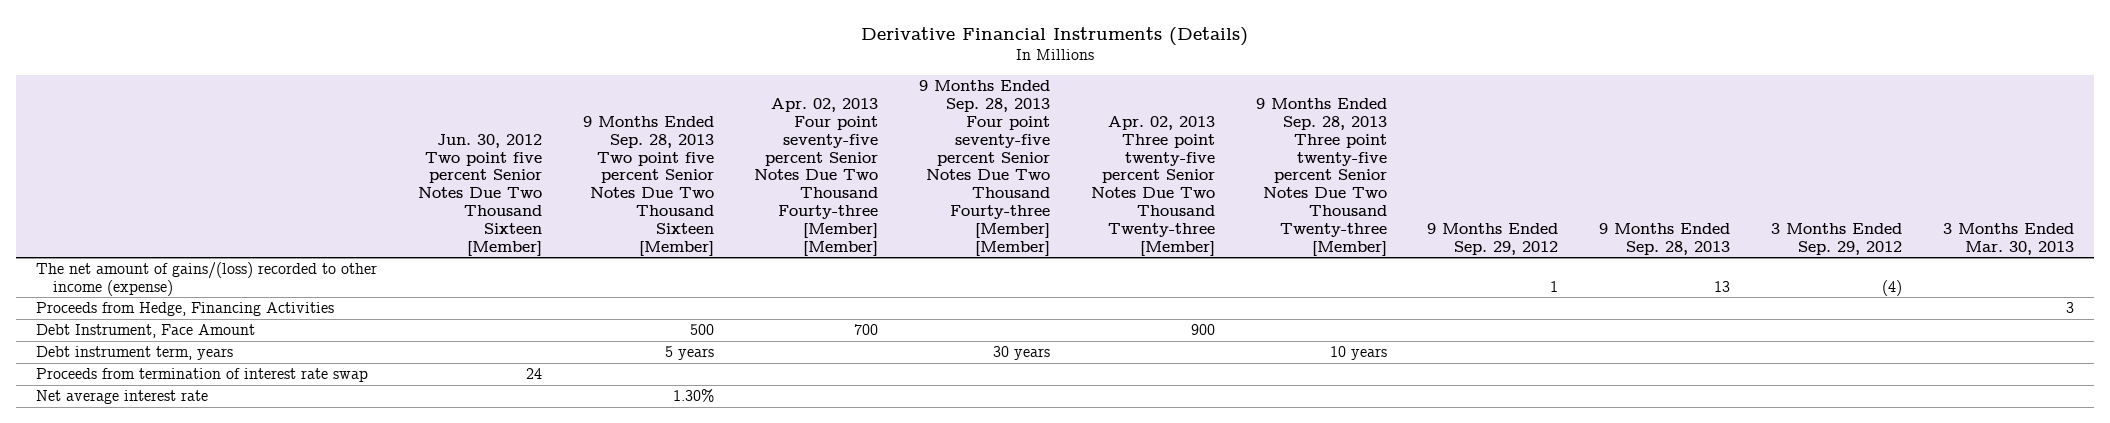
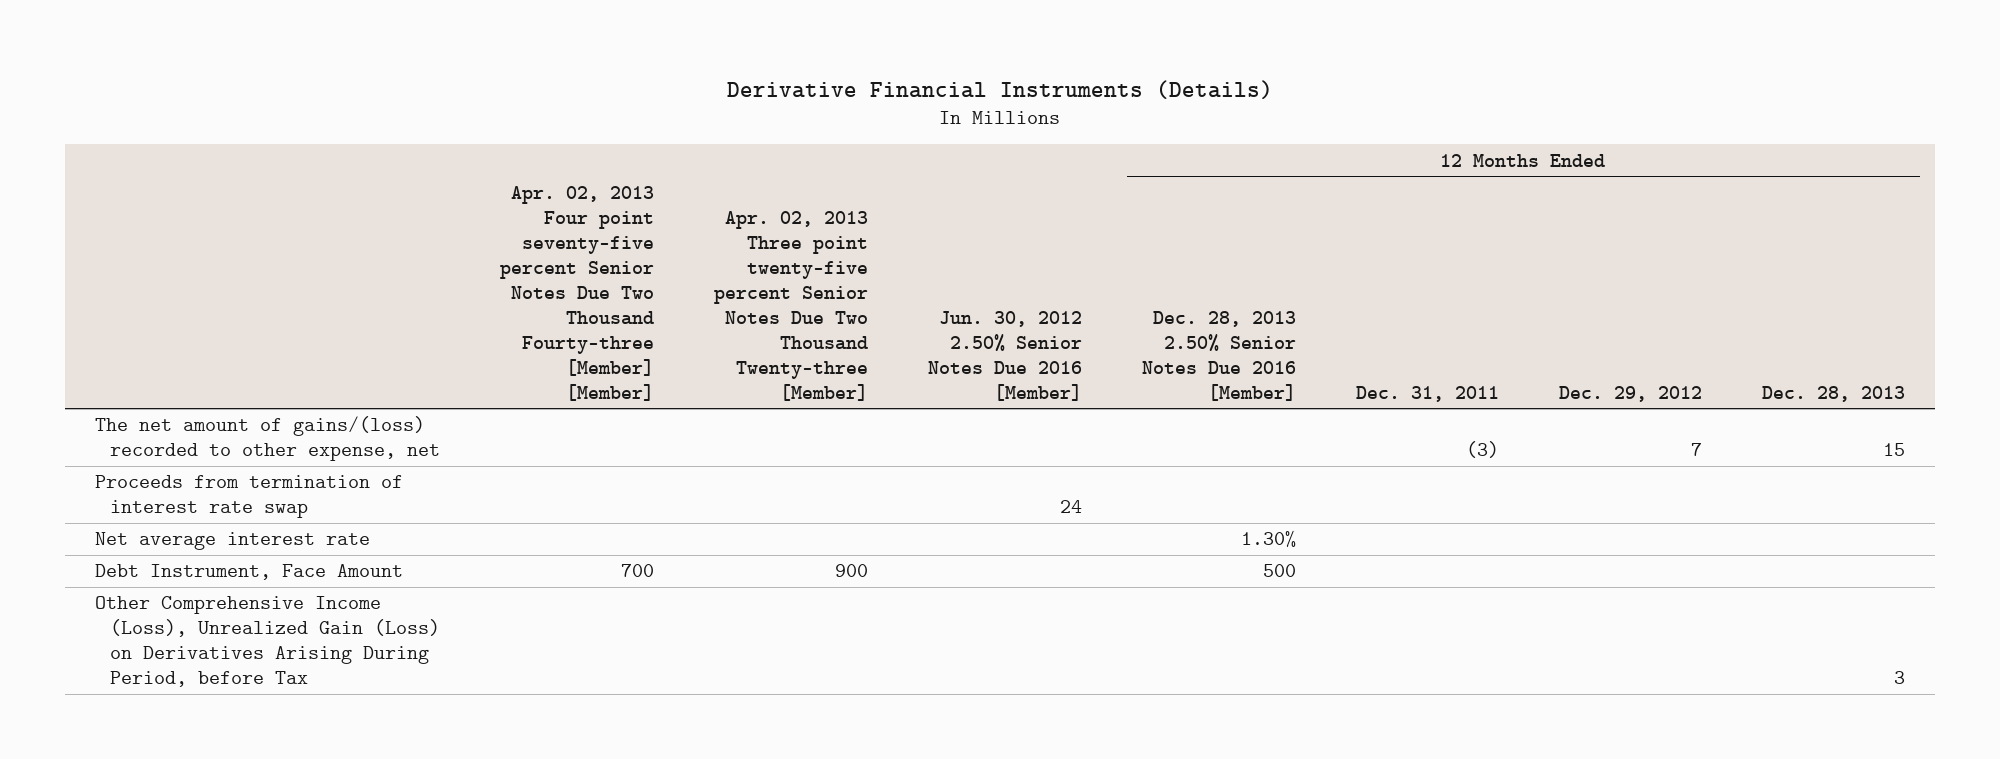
- | Jun. 30, 2012 Two point five percent Senior Notes Due Two Thousand Sixteen [Member] | 9 Months Ended Sep. 28, 2013 Two point five percent Senior Notes Due Two Thousand Sixteen [Member] | Apr. 02, 2013 Four point seventy-five percent Senior Notes Due Two Thousand Fourty-three [Member] [Member] | 9 Months Ended Sep. 28, 2013 Four point seventy-five percent Senior Notes Due Two Thousand Fourty-three [Member] [Member] | Apr. 02, 2013 Three point twenty-five percent Senior Notes Due Two Thousand Twenty-three [Member] | 9 Months Ended Sep. 28, 2013 Three point twenty-five percent Senior Notes Due Two Thousand Twenty-three [Member] | 9 Months Ended Sep. 29, 2012 | 9 Months Ended Sep. 28, 2013 | 3 Months Ended Sep. 29, 2012 | 3 Months Ended Mar. 30, 2013
+ | Apr. 02, 2013 Four point seventy-five percent Senior Notes Due Two Thousand Fourty-three [Member] [Member] | Apr. 02, 2013 Three point twenty-five percent Senior Notes Due Two Thousand Twenty-three [Member] | Jun. 30, 2012 2.50% Senior Notes Due 2016 [Member] | 12 Months Ended Dec. 28, 2013 2.50% Senior Notes Due 2016 [Member] | 12 Months Ended Dec. 31, 2011 | 12 Months Ended Dec. 29, 2012 | 12 Months Ended Dec. 28, 2013
- The net amount of gains/(loss) recorded to other income (expense) | | | | | | | 1 | 13 | (4) |
- Proceeds from Hedge, Financing Activities | | | | | | | | | | 3
- Debt instrument term, years | | 5 years | | 30 years | | 10 years | | | |
+ The net amount of gains/(loss) recorded to other expense, net | | | | | (3) | 7 | 15
moved down: Debt Instrument, Face Amount | 700 | 900 | | 500 | | |
+ Other Comprehensive Income (Loss), Unrealized Gain (Loss) on Derivatives Arising During Period, before Tax | | | | | | | 3

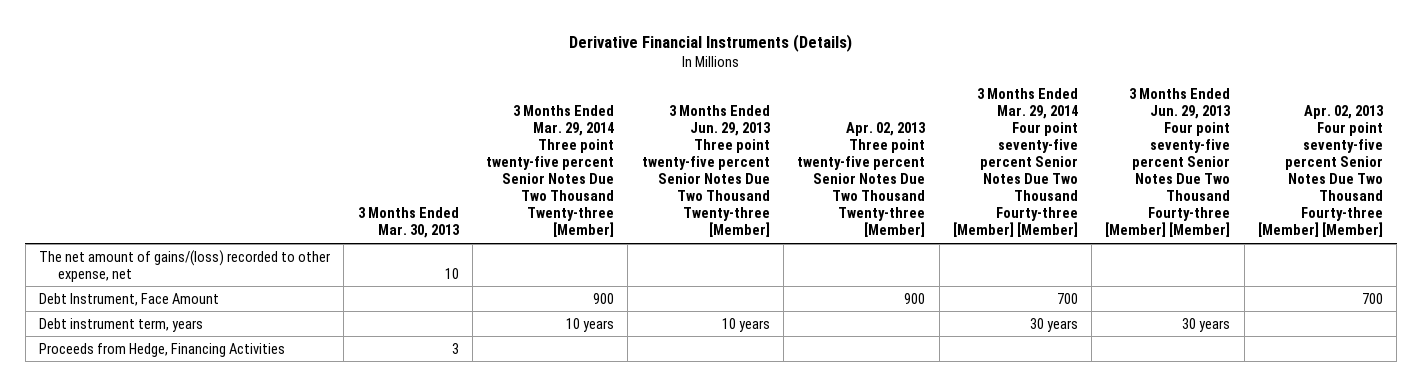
- | Apr. 02, 2013 Four point seventy-five percent Senior Notes Due Two Thousand Fourty-three [Member] [Member] | Apr. 02, 2013 Three point twenty-five percent Senior Notes Due Two Thousand Twenty-three [Member] | Jun. 30, 2012 2.50% Senior Notes Due 2016 [Member] | 12 Months Ended Dec. 28, 2013 2.50% Senior Notes Due 2016 [Member] | 12 Months Ended Dec. 31, 2011 | 12 Months Ended Dec. 29, 2012 | 12 Months Ended Dec. 28, 2013
+ | 3 Months Ended Mar. 30, 2013 | 3 Months Ended Mar. 29, 2014 Three point twenty-five percent Senior Notes Due Two Thousand Twenty-three [Member] | 3 Months Ended Jun. 29, 2013 Three point twenty-five percent Senior Notes Due Two Thousand Twenty-three [Member] | Apr. 02, 2013 Three point twenty-five percent Senior Notes Due Two Thousand Twenty-three [Member] | 3 Months Ended Mar. 29, 2014 Four point seventy-five percent Senior Notes Due Two Thousand Fourty-three [Member] [Member] | 3 Months Ended Jun. 29, 2013 Four point seventy-five percent Senior Notes Due Two Thousand Fourty-three [Member] [Member] | Apr. 02, 2013 Four point seventy-five percent Senior Notes Due Two Thousand Fourty-three [Member] [Member]
- Proceeds from termination of interest rate swap | | | 24 | | | |
- Net average interest rate | | | | 1.30% | | |
- Other Comprehensive Income (Loss), Unrealized Gain (Loss) on Derivatives Arising During Period, before Tax | | | | | | | 3
+ Debt instrument term, years | | 10 years | 10 years | | 30 years | 30 years |
+ Proceeds from Hedge, Financing Activities | 3 | | | | | |

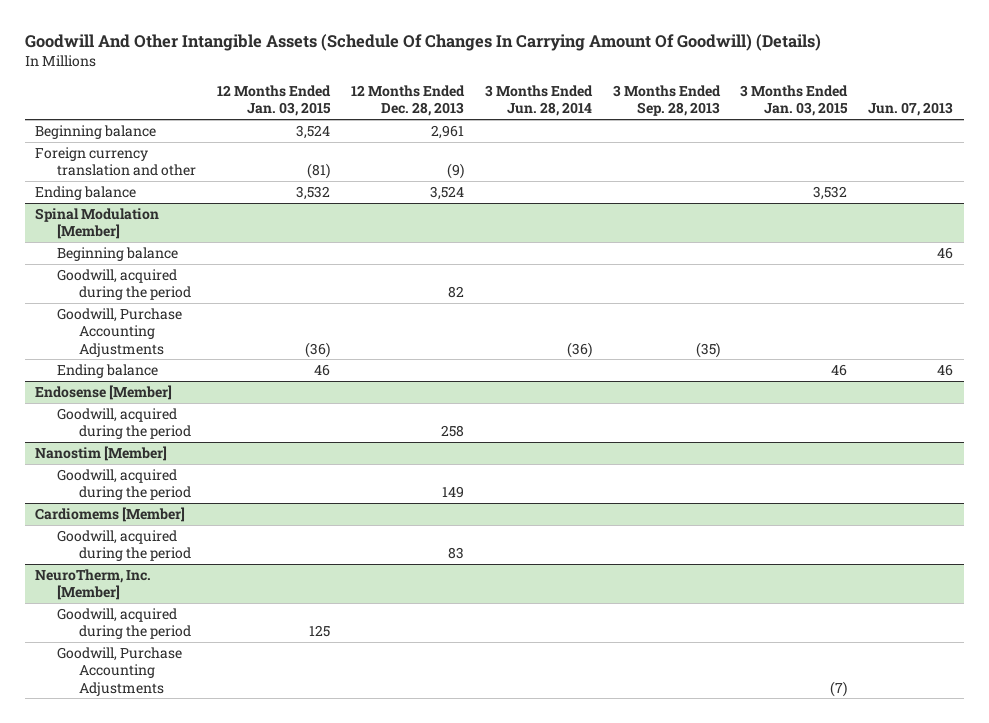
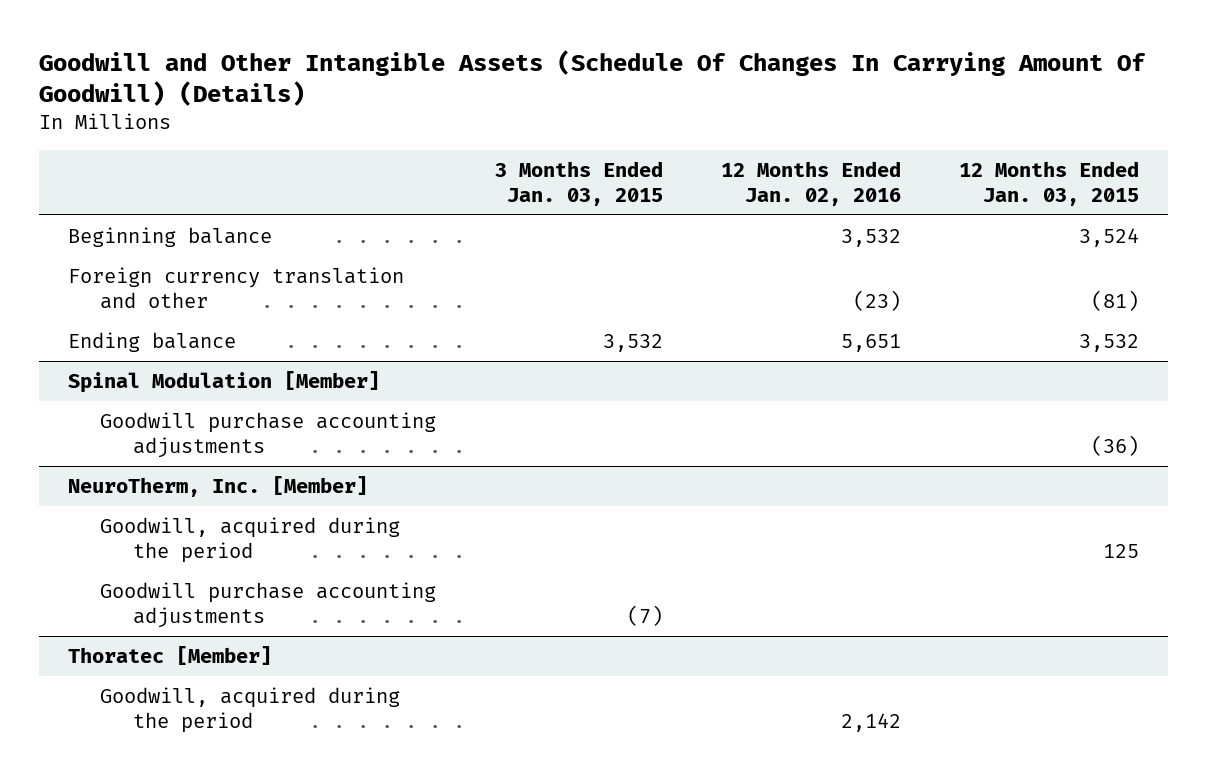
- Goodwill And Other Intangible Assets (Schedule Of Changes In Carrying Amount Of Goodwill) (Details)
+ Goodwill and Other Intangible Assets (Schedule Of Changes In Carrying Amount Of Goodwill) (Details)
- | 12 Months Ended Jan. 03, 2015 | 12 Months Ended Dec. 28, 2013 | 3 Months Ended Jun. 28, 2014 | 3 Months Ended Sep. 28, 2013 | 3 Months Ended Jan. 03, 2015 | Jun. 07, 2013
+ | 3 Months Ended Jan. 03, 2015 | 12 Months Ended Jan. 02, 2016 | 12 Months Ended Jan. 03, 2015
@ Spinal Modulation [Member]
- Beginning balance | | | | | | 46
- Goodwill, acquired during the period | | 82 | | | |
- Goodwill, Purchase Accounting Adjustments | (36) | | (36) | (35) | |
- Ending balance | 46 | | | | 46 | 46
- Endosense [Member]
- Goodwill, acquired during the period | | 258 | | | |
- Nanostim [Member]
- Goodwill, acquired during the period | | 149 | | | |
- Cardiomems [Member]
- Goodwill, acquired during the period | | 83 | | | |
@ Spinal Modulation [Member]
+ Goodwill purchase accounting adjustments | | | (36)
@ NeuroTherm, Inc. [Member]
- Goodwill, Purchase Accounting Adjustments | | | | | (7) |
+ Goodwill purchase accounting adjustments | (7) | |
+ Thoratec [Member]
+ Goodwill, acquired during the period | | 2,142 |

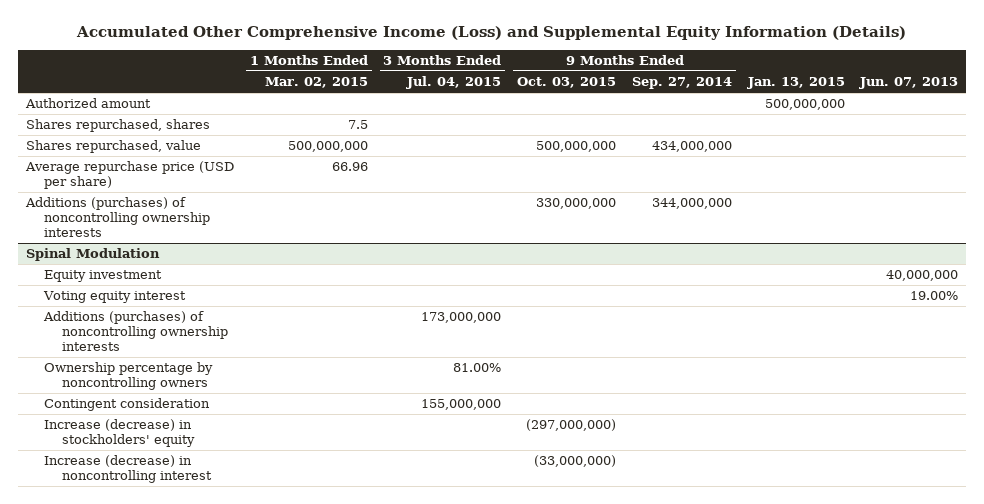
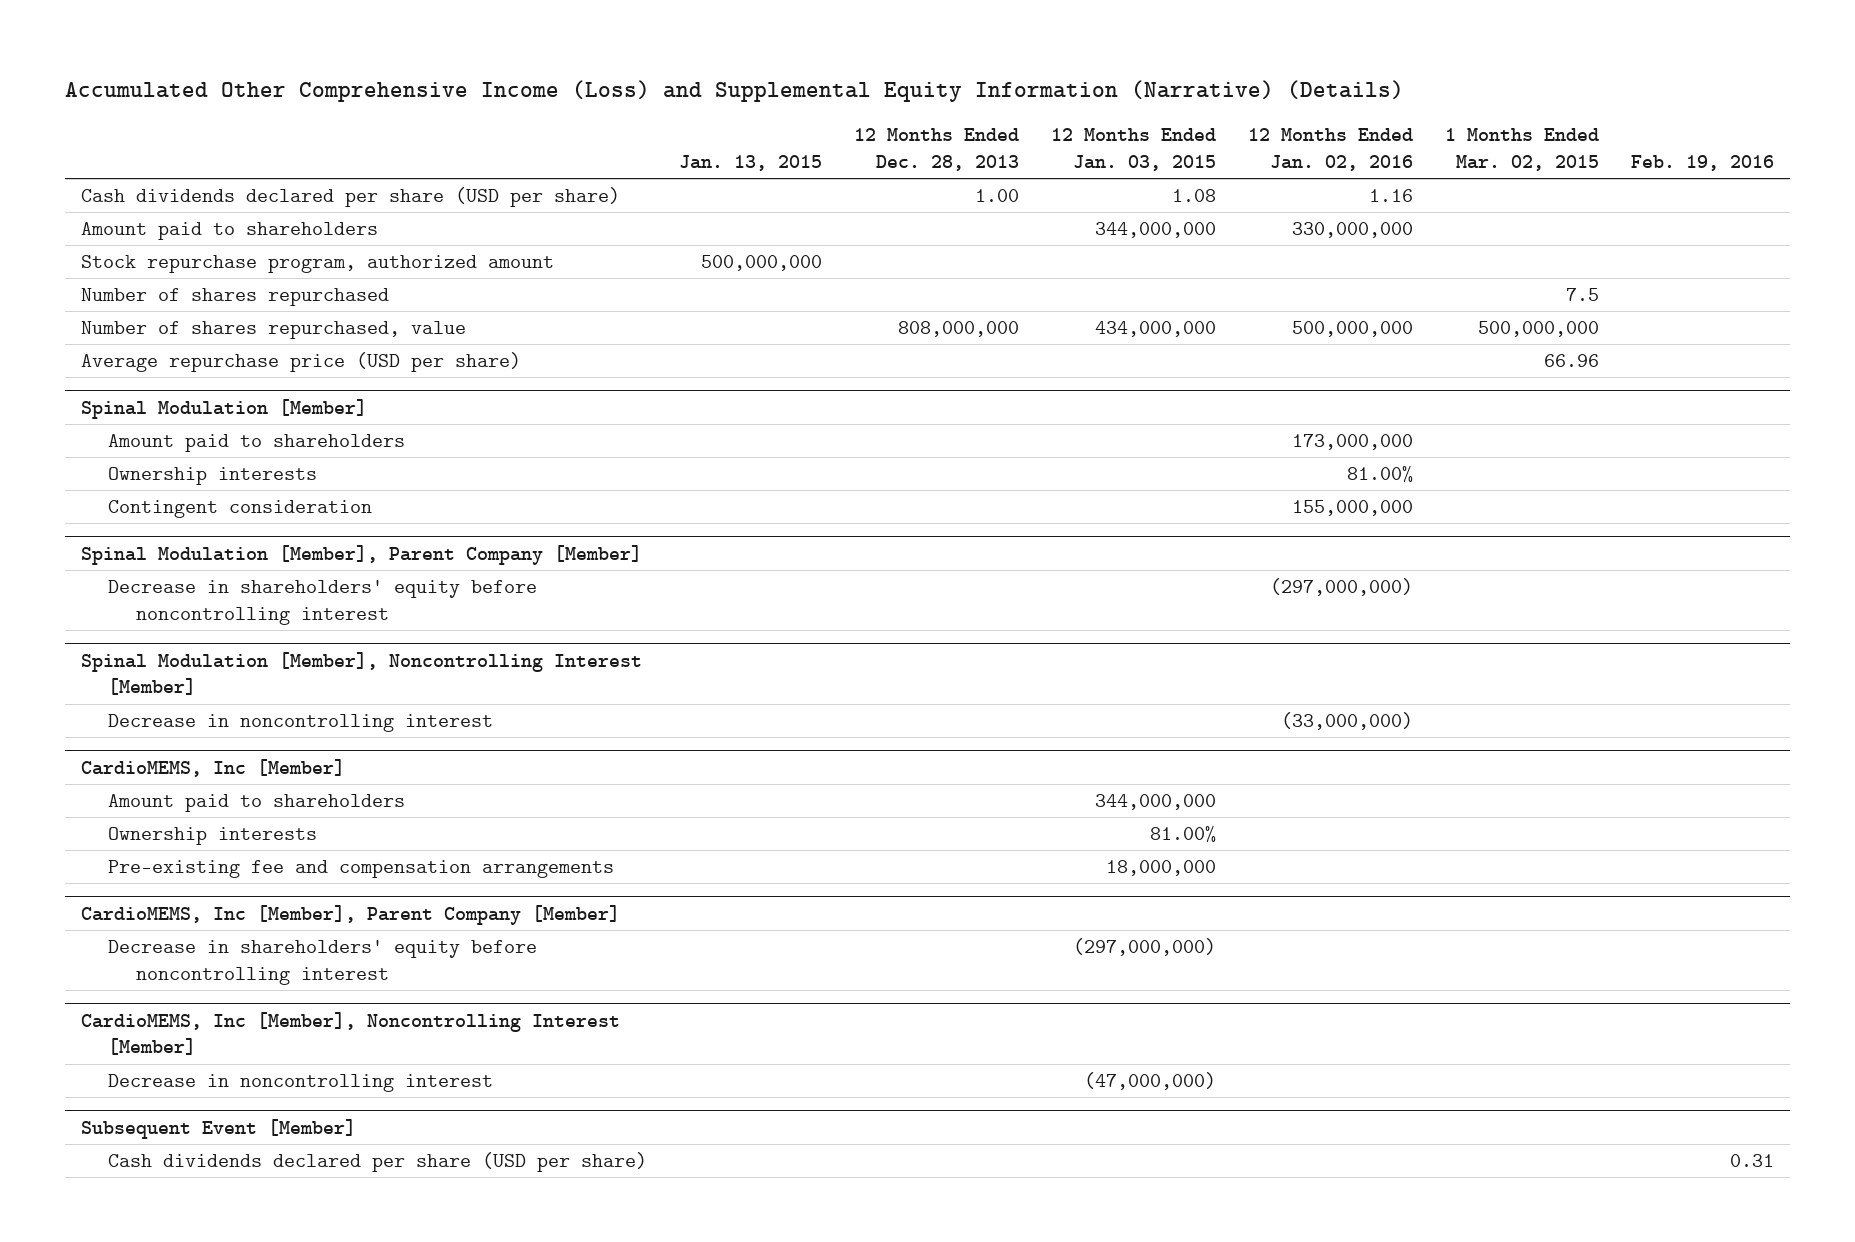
- Accumulated Other Comprehensive Income (Loss) and Supplemental Equity Information (Details)
+ Accumulated Other Comprehensive Income (Loss) and Supplemental Equity Information (Narrative) (Details)
- | 1 Months Ended Mar. 02, 2015 | 3 Months Ended Jul. 04, 2015 | 9 Months Ended Oct. 03, 2015 | 9 Months Ended Sep. 27, 2014 | Jan. 13, 2015 | Jun. 07, 2013
+ | Jan. 13, 2015 | 12 Months Ended Dec. 28, 2013 | 12 Months Ended Jan. 03, 2015 | 12 Months Ended Jan. 02, 2016 | 1 Months Ended Mar. 02, 2015 | Feb. 19, 2016
- Authorized amount | | | | | 500,000,000 |
- Shares repurchased, shares | 7.5 | | | | |
- Shares repurchased, value | 500,000,000 | | 500,000,000 | 434,000,000 | |
+ Cash dividends declared per share (USD per share) | | 1.00 | 1.08 | 1.16 | |
+ Amount paid to shareholders | | | 344,000,000 | 330,000,000 | |
+ Stock repurchase program, authorized amount | 500,000,000 | | | | |
+ Number of shares repurchased | | | | | 7.5 |
+ Number of shares repurchased, value | | 808,000,000 | 434,000,000 | 500,000,000 | 500,000,000 |
- Additions (purchases) of noncontrolling ownership interests | | | 330,000,000 | 344,000,000 | |
- Spinal Modulation
- Equity investment | | | | | | 40,000,000
- Voting equity interest | | | | | | 19.00%
- Additions (purchases) of noncontrolling ownership interests | | 173,000,000 | | | |
- Ownership percentage by noncontrolling owners | | 81.00% | | | |
+ Spinal Modulation [Member]
+ Amount paid to shareholders | | | | 173,000,000 | |
+ Ownership interests | | | | 81.00% | |
- Increase (decrease) in stockholders' equity | | | (297,000,000) | | |
- Increase (decrease) in noncontrolling interest | | | (33,000,000) | | |
+ Spinal Modulation [Member], Parent Company [Member]
+ Decrease in shareholders' equity before noncontrolling interest | | | | (297,000,000) | |
+ Spinal Modulation [Member], Noncontrolling Interest [Member]
+ Decrease in noncontrolling interest | | | | (33,000,000) | |
+ CardioMEMS, Inc [Member]
+ Amount paid to shareholders | | | 344,000,000 | | |
+ Ownership interests | | | 81.00% | | |
+ Pre-existing fee and compensation arrangements | | | 18,000,000 | | |
+ CardioMEMS, Inc [Member], Parent Company [Member]
+ Decrease in shareholders' equity before noncontrolling interest | | | (297,000,000) | | |
+ CardioMEMS, Inc [Member], Noncontrolling Interest [Member]
+ Decrease in noncontrolling interest | | | (47,000,000) | | |
+ Subsequent Event [Member]
+ Cash dividends declared per share (USD per share) | | | | | | 0.31

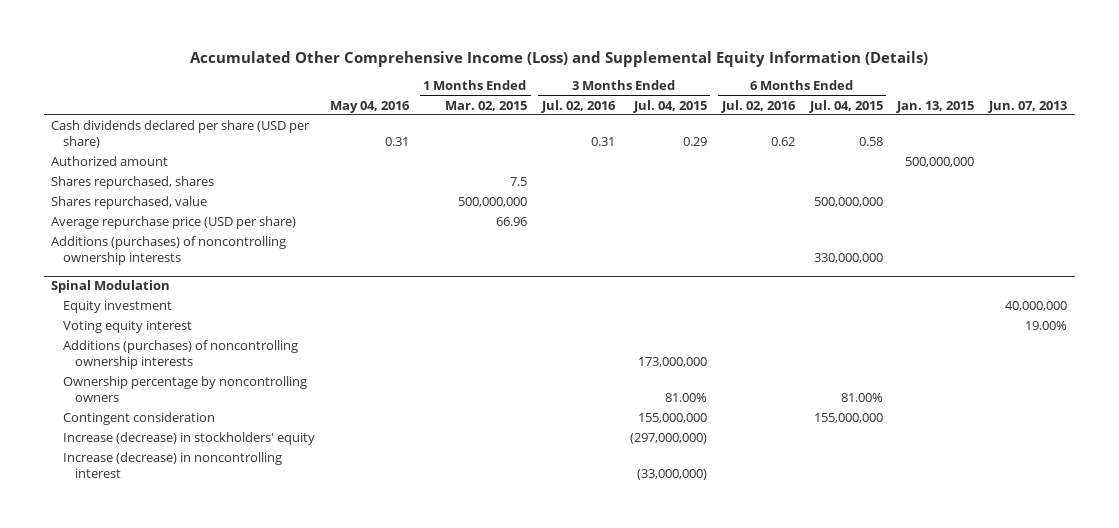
- Accumulated Other Comprehensive Income (Loss) and Supplemental Equity Information (Narrative) (Details)
+ Accumulated Other Comprehensive Income (Loss) and Supplemental Equity Information (Details)
- | Jan. 13, 2015 | 12 Months Ended Dec. 28, 2013 | 12 Months Ended Jan. 03, 2015 | 12 Months Ended Jan. 02, 2016 | 1 Months Ended Mar. 02, 2015 | Feb. 19, 2016
+ | May 04, 2016 | 1 Months Ended Mar. 02, 2015 | 3 Months Ended Jul. 02, 2016 | 3 Months Ended Jul. 04, 2015 | 6 Months Ended Jul. 02, 2016 | 6 Months Ended Jul. 04, 2015 | Jan. 13, 2015 | Jun. 07, 2013
- Amount paid to shareholders | | | 344,000,000 | 330,000,000 | |
- Stock repurchase program, authorized amount | 500,000,000 | | | | |
- Number of shares repurchased | | | | | 7.5 |
- Number of shares repurchased, value | | 808,000,000 | 434,000,000 | 500,000,000 | 500,000,000 |
+ Authorized amount | | | | | | | 500,000,000 |
+ Shares repurchased, shares | | 7.5 | | | | | |
+ Shares repurchased, value | | 500,000,000 | | | | 500,000,000 | |
- Spinal Modulation [Member]
- Amount paid to shareholders | | | | 173,000,000 | |
- Ownership interests | | | | 81.00% | |
+ Additions (purchases) of noncontrolling ownership interests | | | | | | 330,000,000 | |
+ Spinal Modulation
+ Equity investment | | | | | | | | 40,000,000
+ Voting equity interest | | | | | | | | 19.00%
+ Additions (purchases) of noncontrolling ownership interests | | | | 173,000,000 | | | |
+ Ownership percentage by noncontrolling owners | | | | 81.00% | | 81.00% | |
- Spinal Modulation [Member], Parent Company [Member]
- Decrease in shareholders' equity before noncontrolling interest | | | | (297,000,000) | |
- Spinal Modulation [Member], Noncontrolling Interest [Member]
- Decrease in noncontrolling interest | | | | (33,000,000) | |
- CardioMEMS, Inc [Member]
- Amount paid to shareholders | | | 344,000,000 | | |
- Ownership interests | | | 81.00% | | |
- Pre-existing fee and compensation arrangements | | | 18,000,000 | | |
- CardioMEMS, Inc [Member], Parent Company [Member]
- Decrease in shareholders' equity before noncontrolling interest | | | (297,000,000) | | |
- CardioMEMS, Inc [Member], Noncontrolling Interest [Member]
- Decrease in noncontrolling interest | | | (47,000,000) | | |
- Subsequent Event [Member]
- Cash dividends declared per share (USD per share) | | | | | | 0.31
+ Increase (decrease) in stockholders' equity | | | | (297,000,000) | | | |
+ Increase (decrease) in noncontrolling interest | | | | (33,000,000) | | | |

